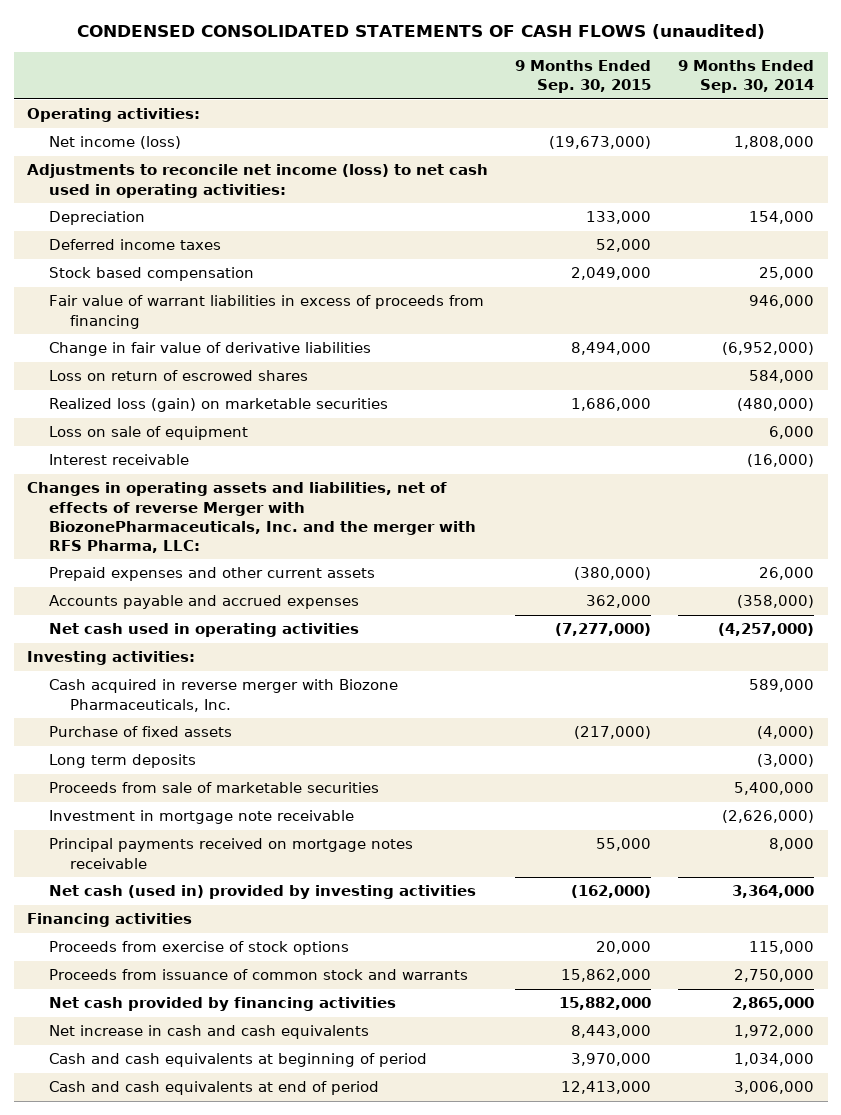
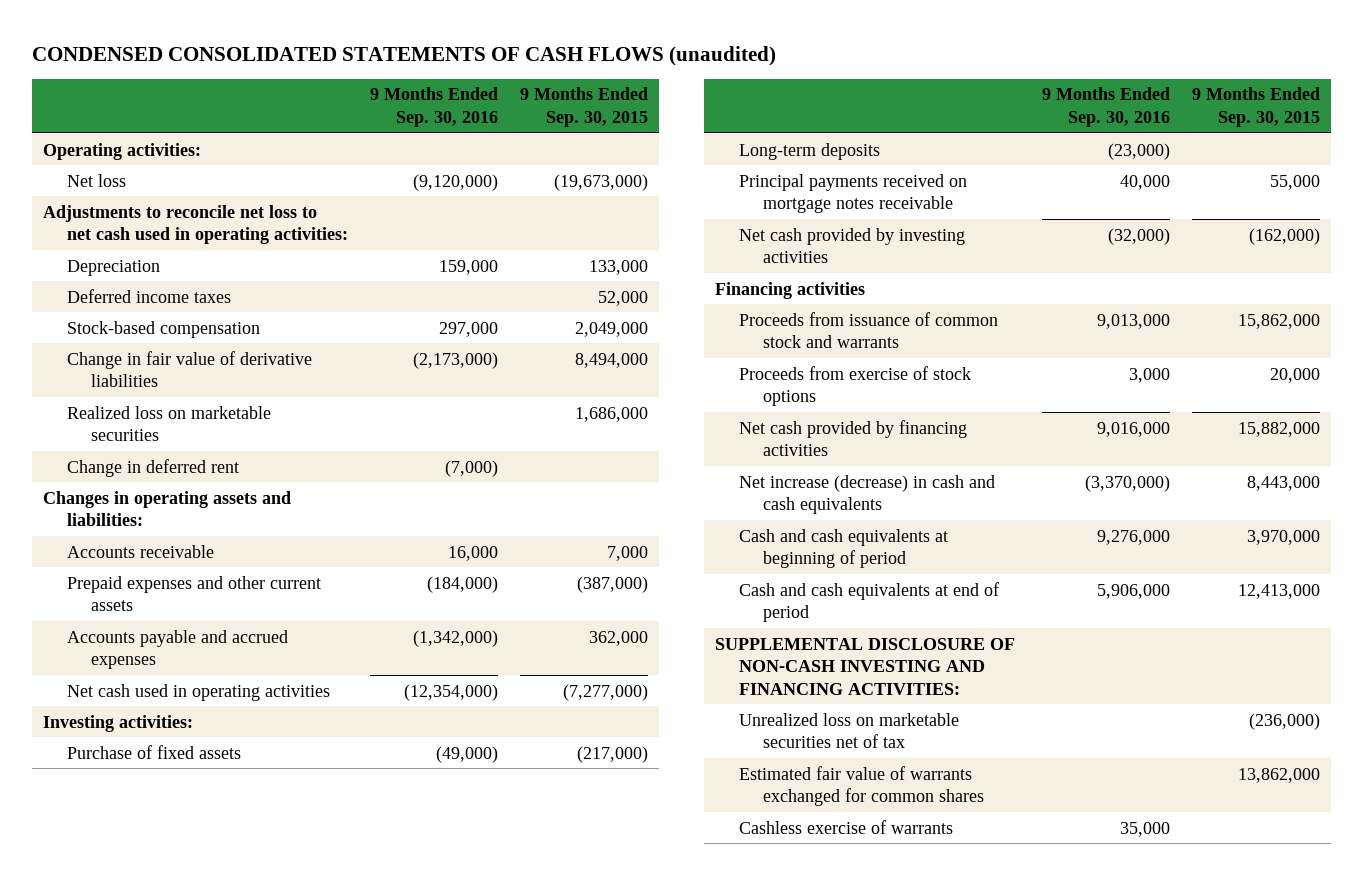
- | 9 Months Ended Sep. 30, 2015 | 9 Months Ended Sep. 30, 2014
+ | 9 Months Ended Sep. 30, 2016 | 9 Months Ended Sep. 30, 2015
- Net income (loss) | (19,673,000) | 1,808,000
- Adjustments to reconcile net income (loss) to net cash used in operating activities:
+ Net loss | (9,120,000) | (19,673,000)
+ Adjustments to reconcile net loss to net cash used in operating activities:
- Stock based compensation | 2,049,000 | 25,000
- Fair value of warrant liabilities in excess of proceeds from financing | | 946,000
+ Stock-based compensation | 297,000 | 2,049,000
- Loss on return of escrowed shares | | 584,000
- Realized loss (gain) on marketable securities | 1,686,000 | (480,000)
- Loss on sale of equipment | | 6,000
- Interest receivable | | (16,000)
- Changes in operating assets and liabilities, net of effects of reverse Merger with BiozonePharmaceuticals, Inc. and the merger with RFS Pharma, LLC:
- Prepaid expenses and other current assets | (380,000) | 26,000
+ Realized loss on marketable securities | | 1,686,000
+ Change in deferred rent | (7,000) |
+ Changes in operating assets and liabilities:
+ Accounts receivable | 16,000 | 7,000
+ Prepaid expenses and other current assets | (184,000) | (387,000)
- Cash acquired in reverse merger with Biozone Pharmaceuticals, Inc. | | 589,000
- Long term deposits | | (3,000)
- Proceeds from sale of marketable securities | | 5,400,000
- Investment in mortgage note receivable | | (2,626,000)
+ Long-term deposits | (23,000) |
- Net cash (used in) provided by investing activities | (162,000) | 3,364,000
+ Net cash provided by investing activities | (32,000) | (162,000)
moved down: Proceeds from exercise of stock options | 3,000 | 20,000
- Net increase in cash and cash equivalents | 8,443,000 | 1,972,000
+ Net increase (decrease) in cash and cash equivalents | (3,370,000) | 8,443,000
+ SUPPLEMENTAL DISCLOSURE OF NON-CASH INVESTING AND FINANCING ACTIVITIES:
+ Unrealized loss on marketable securities net of tax | | (236,000)
+ Estimated fair value of warrants exchanged for common shares | | 13,862,000
+ Cashless exercise of warrants | 35,000 |

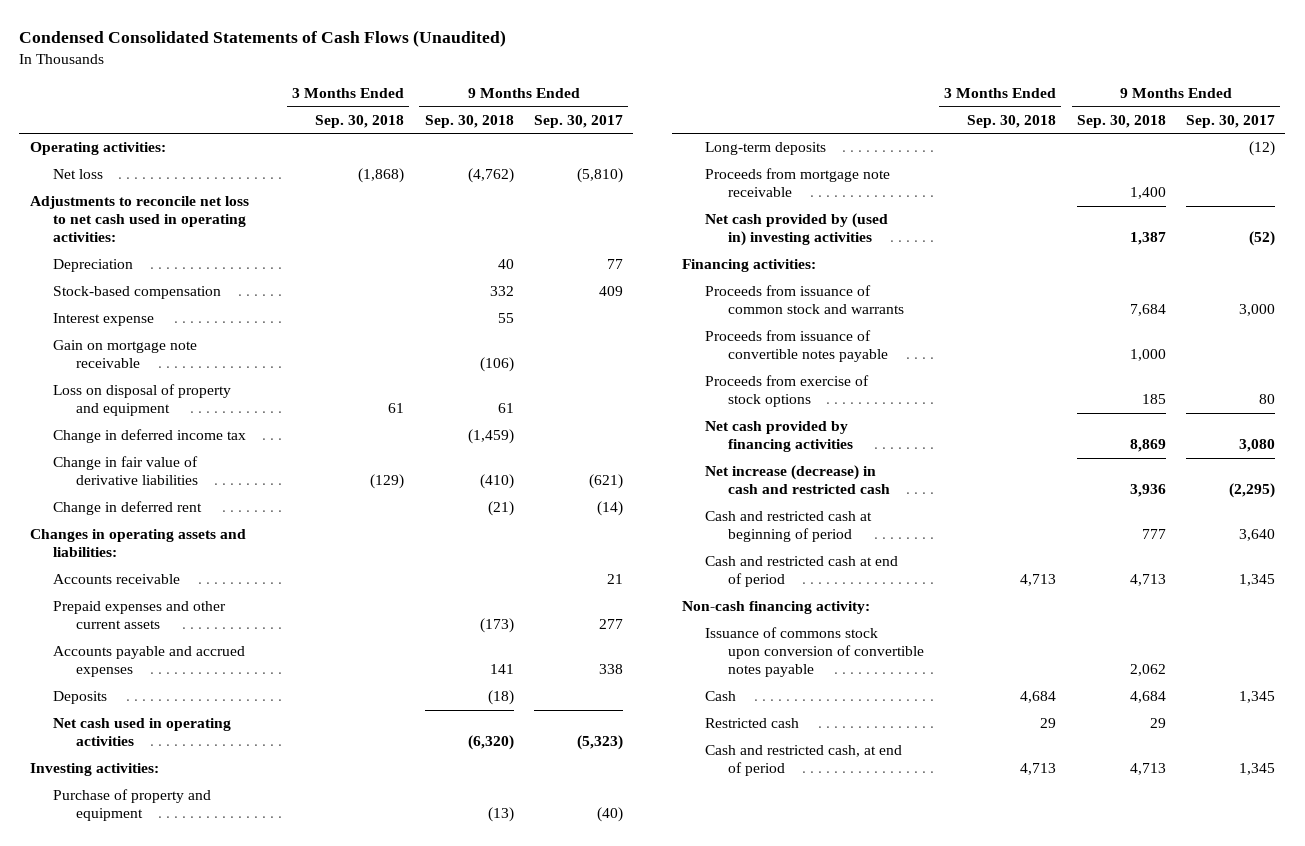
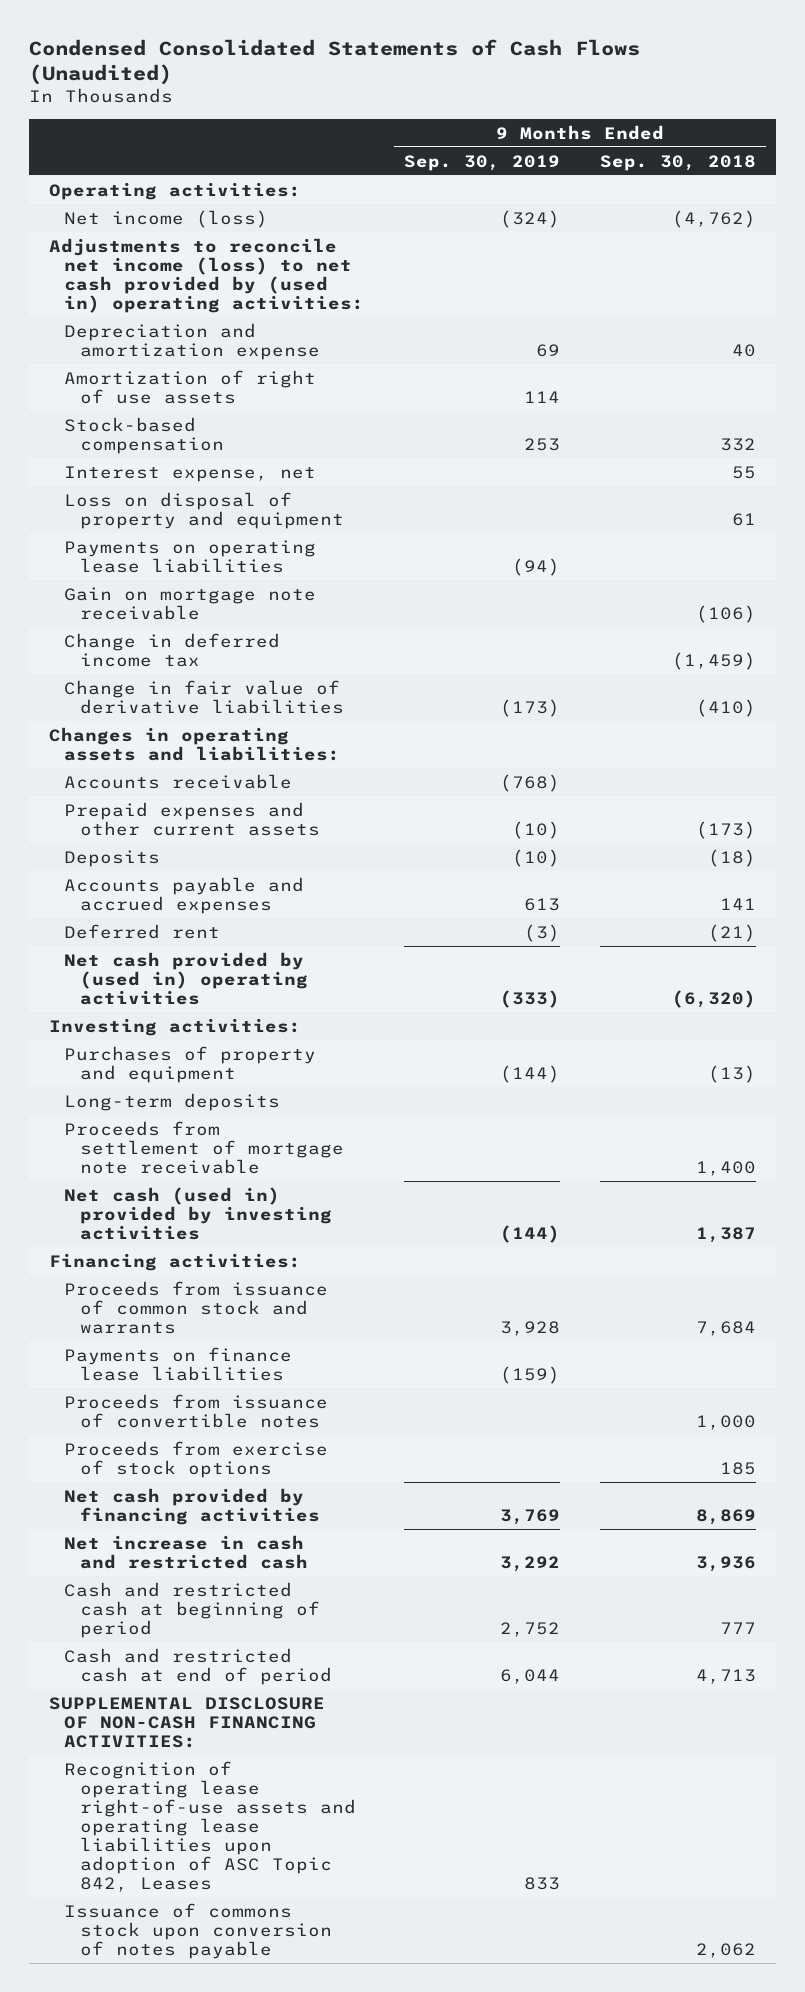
- | 3 Months Ended Sep. 30, 2018 | 9 Months Ended Sep. 30, 2018 | 9 Months Ended Sep. 30, 2017
+ | 9 Months Ended Sep. 30, 2019 | 9 Months Ended Sep. 30, 2018
- Net loss | (1,868) | (4,762) | (5,810)
- Adjustments to reconcile net loss to net cash used in operating activities:
- Depreciation | | 40 | 77
+ Net income (loss) | (324) | (4,762)
+ Adjustments to reconcile net income (loss) to net cash provided by (used in) operating activities:
+ Depreciation and amortization expense | 69 | 40
+ Amortization of right of use assets | 114 |
- Interest expense | | 55 |
+ Interest expense, net | | 55
+ Payments on operating lease liabilities | (94) |
moved down: Gain on mortgage note receivable | | (106)
- Change in deferred rent | | (21) | (14)
- Net cash used in operating activities | | (6,320) | (5,323)
moved down: Accounts payable and accrued expenses | 613 | 141
+ Deferred rent | (3) | (21)
+ Net cash provided by (used in) operating activities | (333) | (6,320)
- Purchase of property and equipment | | (13) | (40)
+ Purchases of property and equipment | (144) | (13)
- Proceeds from mortgage note receivable | | 1,400 |
- Net cash provided by (used in) investing activities | | 1,387 | (52)
+ Proceeds from settlement of mortgage note receivable | | 1,400
+ Net cash (used in) provided by investing activities | (144) | 1,387
- Proceeds from issuance of convertible notes payable | | 1,000 |
+ Payments on finance lease liabilities | (159) |
+ Proceeds from issuance of convertible notes | | 1,000
- Net increase (decrease) in cash and restricted cash | | 3,936 | (2,295)
+ Net increase in cash and restricted cash | 3,292 | 3,936
- Non-cash financing activity:
- Issuance of commons stock upon conversion of convertible notes payable | | 2,062 |
- Cash | 4,684 | 4,684 | 1,345
- Restricted cash | 29 | 29 |
- Cash and restricted cash, at end of period | 4,713 | 4,713 | 1,345
+ SUPPLEMENTAL DISCLOSURE OF NON-CASH FINANCING ACTIVITIES:
+ Recognition of operating lease right-of-use assets and operating lease liabilities upon adoption of ASC Topic 842, Leases | 833 |
+ Issuance of commons stock upon conversion of notes payable | | 2,062

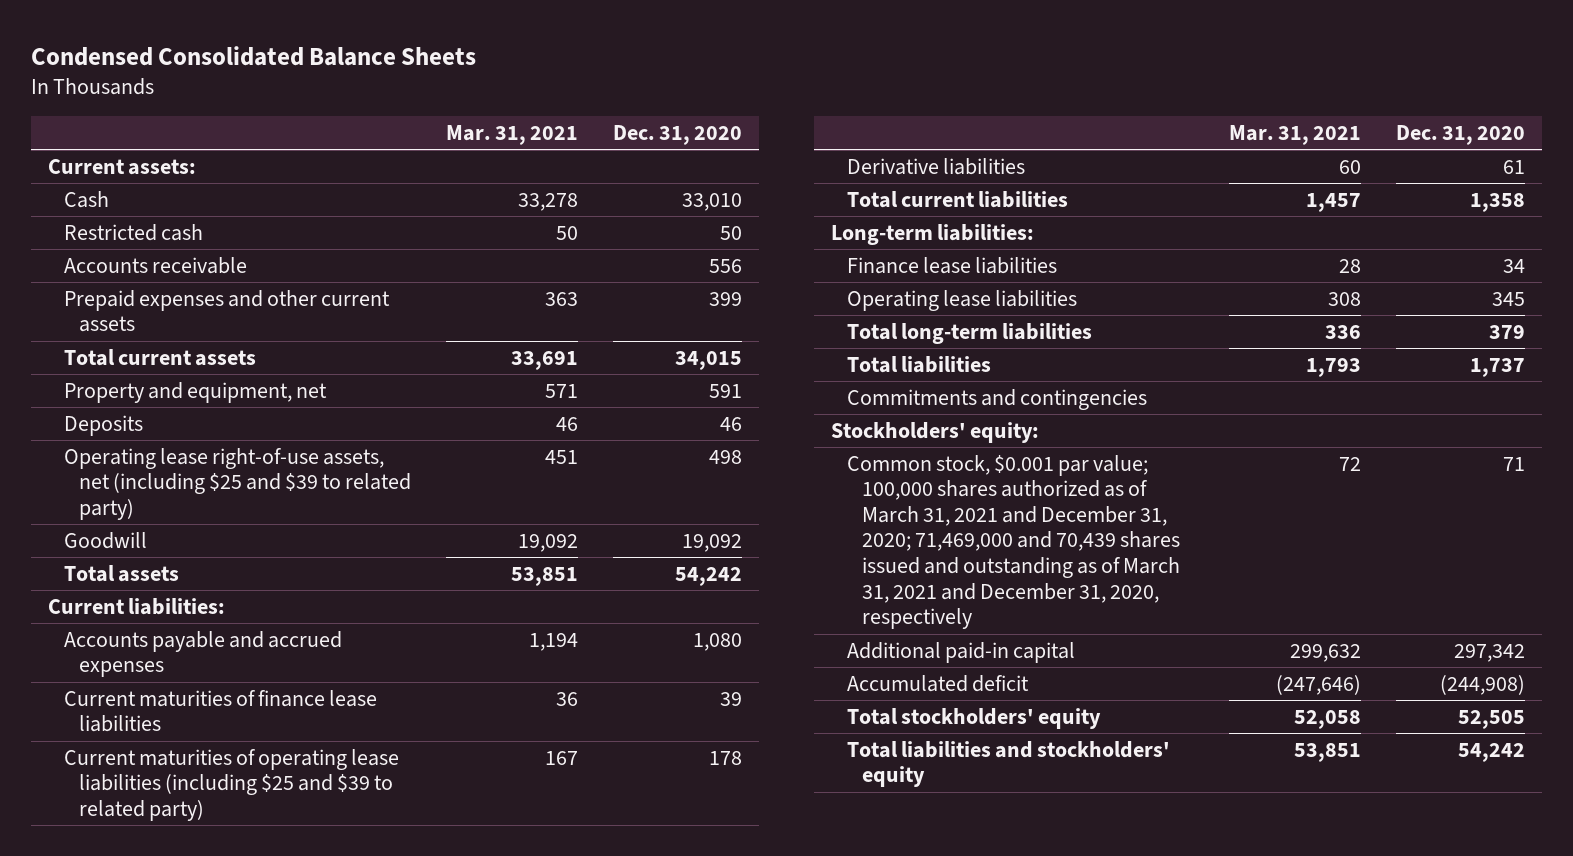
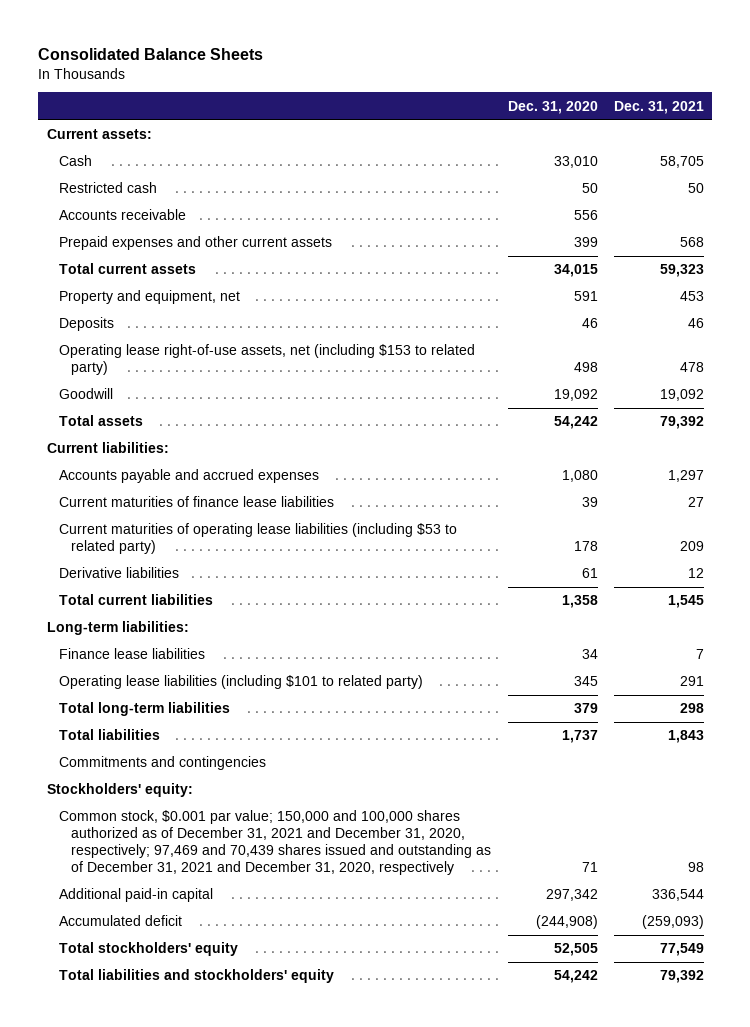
- Condensed Consolidated Balance Sheets
+ Consolidated Balance Sheets
- | Mar. 31, 2021 | Dec. 31, 2020
+ | Dec. 31, 2020 | Dec. 31, 2021
- Operating lease right-of-use assets, net (including $25 and $39 to related party) | 451 | 498
+ Operating lease right-of-use assets, net (including $153 to related party) | 498 | 478
- Current maturities of operating lease liabilities (including $25 and $39 to related party) | 167 | 178
+ Current maturities of operating lease liabilities (including $53 to related party) | 178 | 209
- Operating lease liabilities | 308 | 345
+ Operating lease liabilities (including $101 to related party) | 345 | 291
- Common stock, $0.001 par value; 100,000 shares authorized as of March 31, 2021 and December 31, 2020; 71,469,000 and 70,439 shares issued and outstanding as of March 31, 2021 and December 31, 2020, respectively | 72 | 71
+ Common stock, $0.001 par value; 150,000 and 100,000 shares authorized as of December 31, 2021 and December 31, 2020, respectively; 97,469 and 70,439 shares issued and outstanding as of December 31, 2021 and December 31, 2020, respectively | 71 | 98

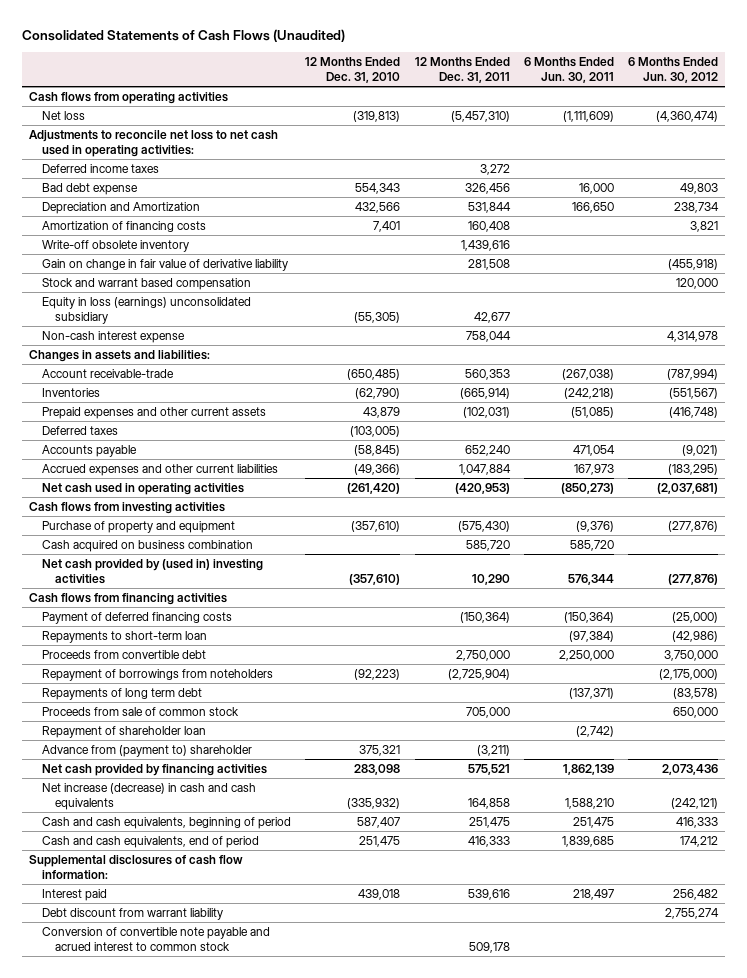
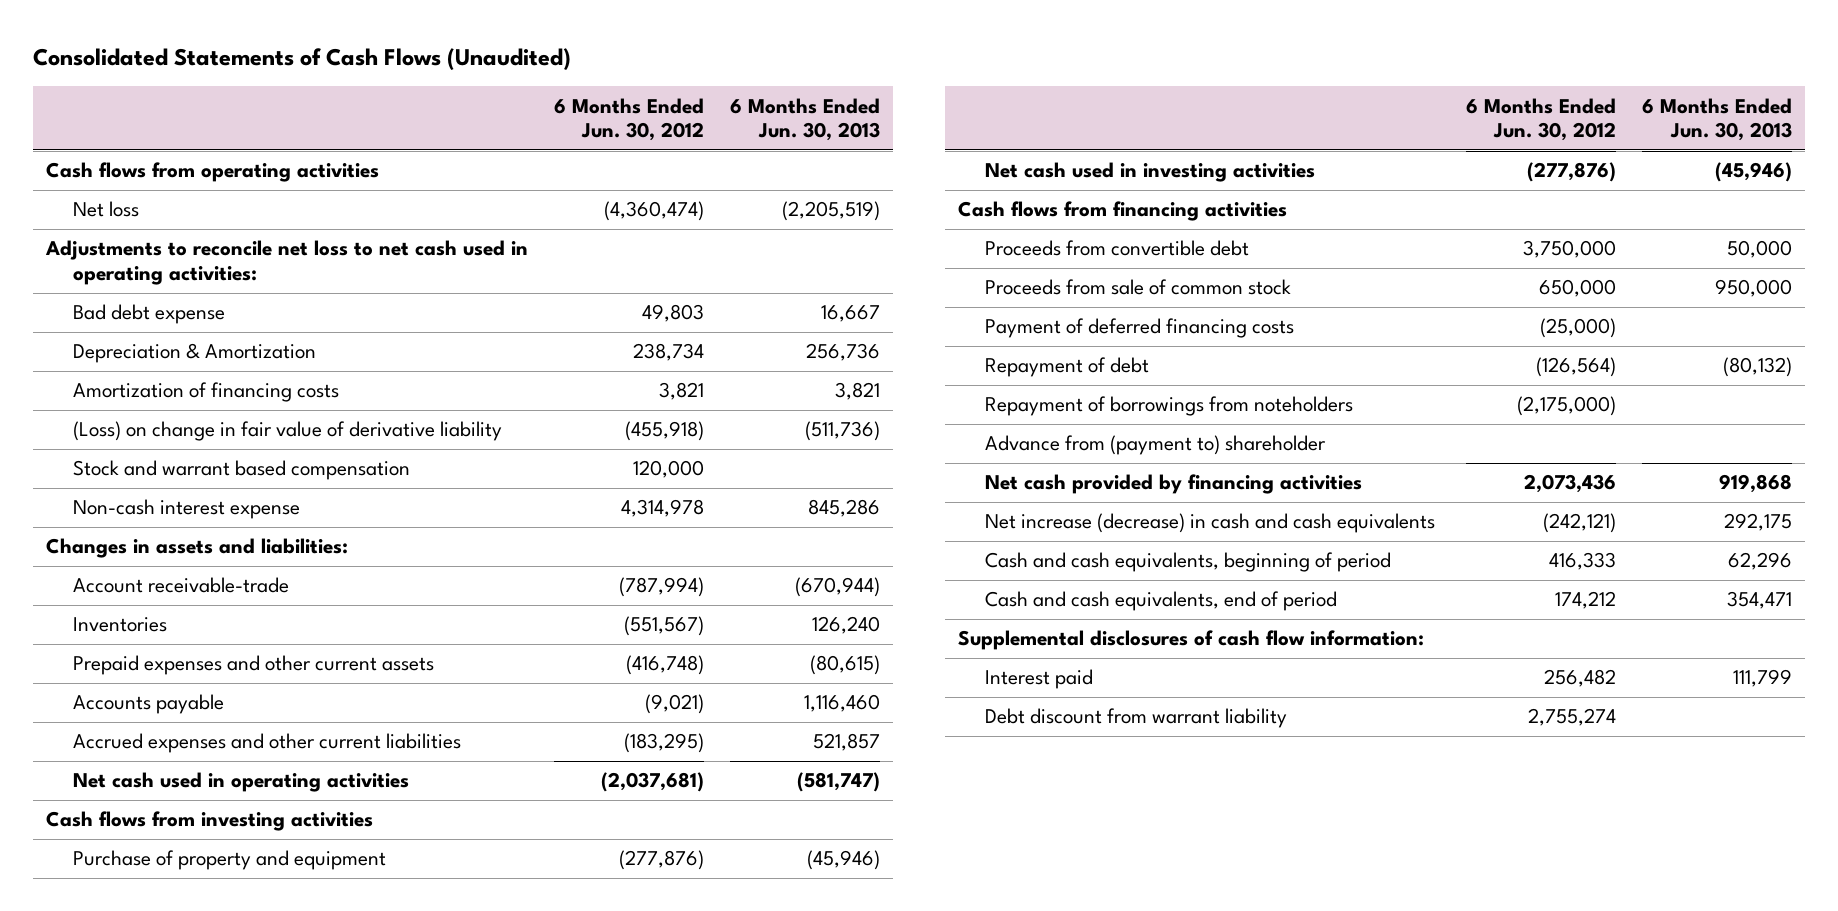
- | 12 Months Ended Dec. 31, 2010 | 12 Months Ended Dec. 31, 2011 | 6 Months Ended Jun. 30, 2011 | 6 Months Ended Jun. 30, 2012
+ | 6 Months Ended Jun. 30, 2012 | 6 Months Ended Jun. 30, 2013
- Deferred income taxes | | 3,272 | |
- Depreciation and Amortization | 432,566 | 531,844 | 166,650 | 238,734
+ Depreciation & Amortization | 238,734 | 256,736
- Write-off obsolete inventory | | 1,439,616 | |
- Gain on change in fair value of derivative liability | | 281,508 | | (455,918)
+ (Loss) on change in fair value of derivative liability | (455,918) | (511,736)
- Equity in loss (earnings) unconsolidated subsidiary | (55,305) | 42,677 | |
- Deferred taxes | (103,005) | | |
- Cash acquired on business combination | | 585,720 | 585,720 |
- Net cash provided by (used in) investing activities | (357,610) | 10,290 | 576,344 | (277,876)
+ Net cash used in investing activities | (277,876) | (45,946)
- Repayments to short-term loan | | | (97,384) | (42,986)
- Repayments of long term debt | | | (137,371) | (83,578)
- Repayment of shareholder loan | | | (2,742) |
moved down: Payment of deferred financing costs | (25,000) |
+ Repayment of debt | (126,564) | (80,132)
moved down: Repayment of borrowings from noteholders | (2,175,000) |
- Conversion of convertible note payable and acrued interest to common stock | | 509,178 | |

